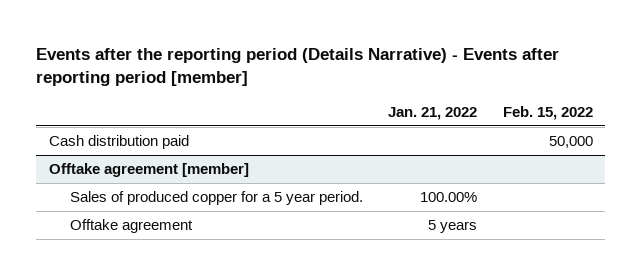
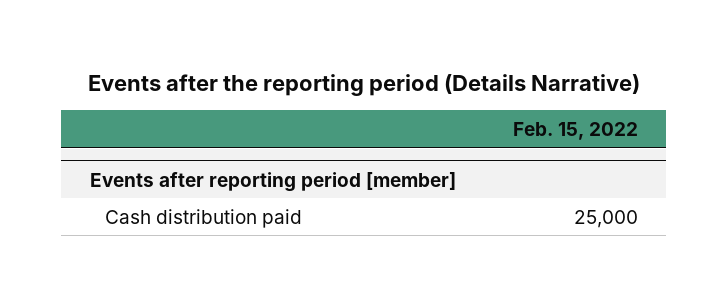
- Events after the reporting period (Details Narrative) - Events after reporting period [member]
+ Events after the reporting period (Details Narrative)
- | Jan. 21, 2022 | Feb. 15, 2022
+ | Feb. 15, 2022
- Cash distribution paid | | 50,000
- Offtake agreement [member]
- Sales of produced copper for a 5 year period. | 100.00% |
- Offtake agreement | 5 years |
+ Events after reporting period [member]
+ Cash distribution paid | 25,000

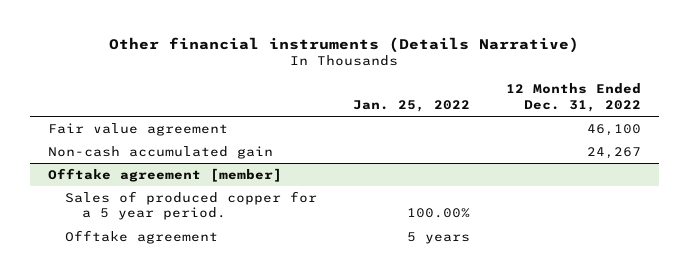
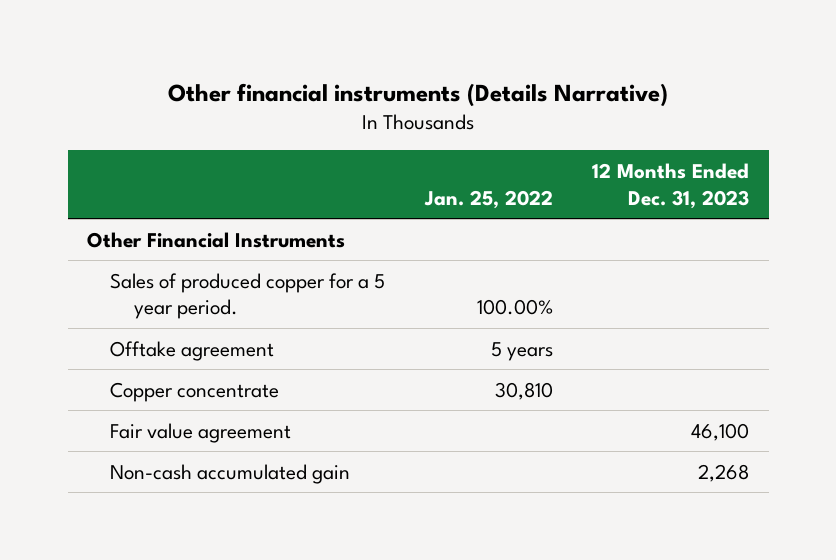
- | Jan. 25, 2022 | 12 Months Ended Dec. 31, 2022
+ | Jan. 25, 2022 | 12 Months Ended Dec. 31, 2023
+ Other Financial Instruments
+ Sales of produced copper for a 5 year period. | 100.00% |
+ Offtake agreement | 5 years |
+ Copper concentrate | 30,810 |
- Offtake agreement [member]
- Sales of produced copper for a 5 year period. | 100.00% |
- Offtake agreement | 5 years |

